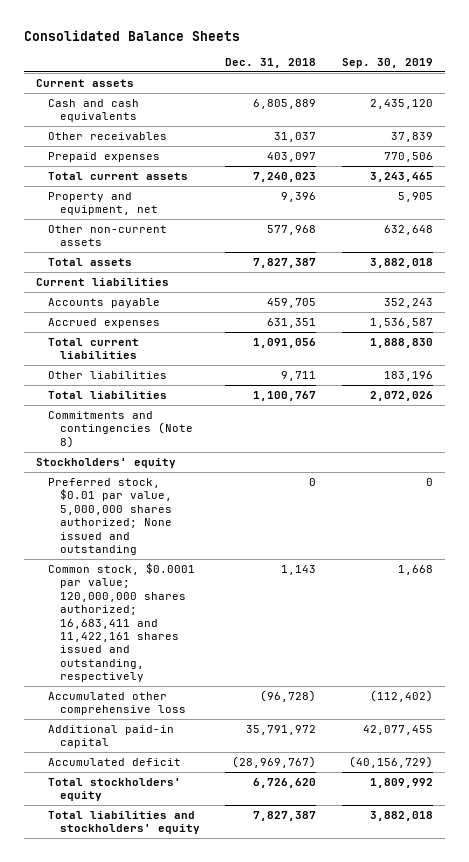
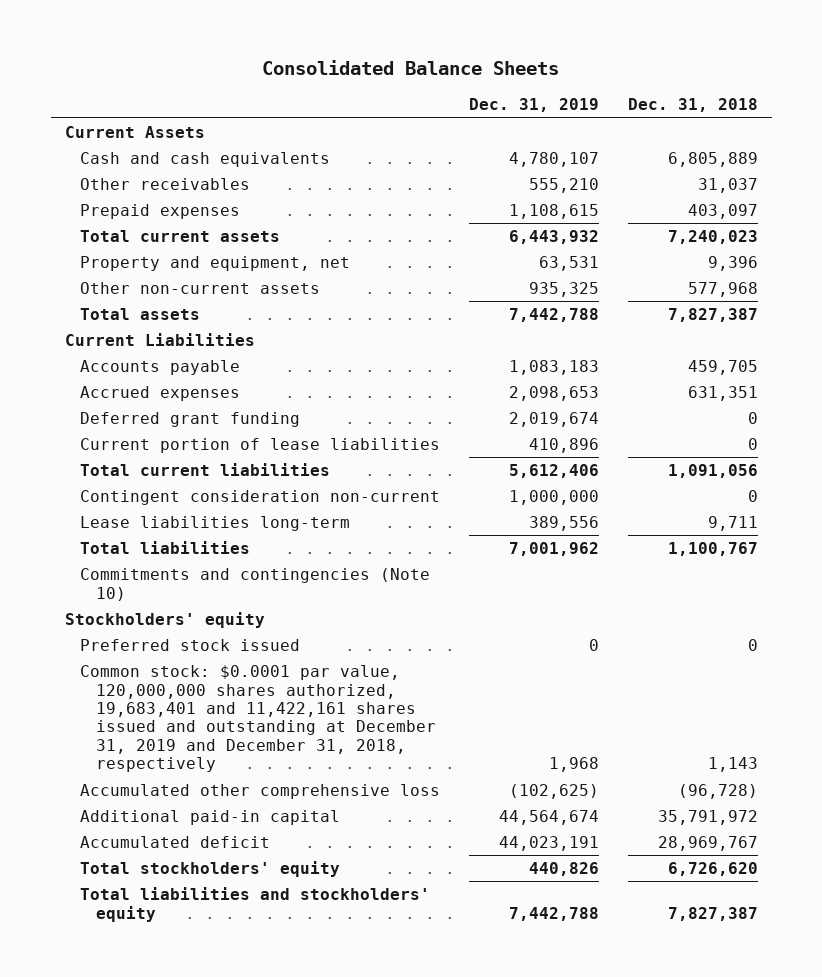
- | Dec. 31, 2018 | Sep. 30, 2019
+ | Dec. 31, 2019 | Dec. 31, 2018
- Current assets
+ Current Assets
- Current liabilities
+ Current Liabilities
+ Deferred grant funding | 2,019,674 | 0
+ Current portion of lease liabilities | 410,896 | 0
- Other liabilities | 9,711 | 183,196
+ Contingent consideration non-current | 1,000,000 | 0
+ Lease liabilities long-term | 389,556 | 9,711
- Commitments and contingencies (Note 8)
+ Commitments and contingencies (Note 10)
- Preferred stock, $0.01 par value, 5,000,000 shares authorized; None issued and outstanding | 0 | 0
- Common stock, $0.0001 par value; 120,000,000 shares authorized; 16,683,411 and 11,422,161 shares issued and outstanding, respectively | 1,143 | 1,668
+ Preferred stock issued | 0 | 0
+ Common stock: $0.0001 par value, 120,000,000 shares authorized, 19,683,401 and 11,422,161 shares issued and outstanding at December 31, 2019 and December 31, 2018, respectively | 1,968 | 1,143
- Accumulated deficit | (28,969,767) | (40,156,729)
+ Accumulated deficit | 44,023,191 | 28,969,767

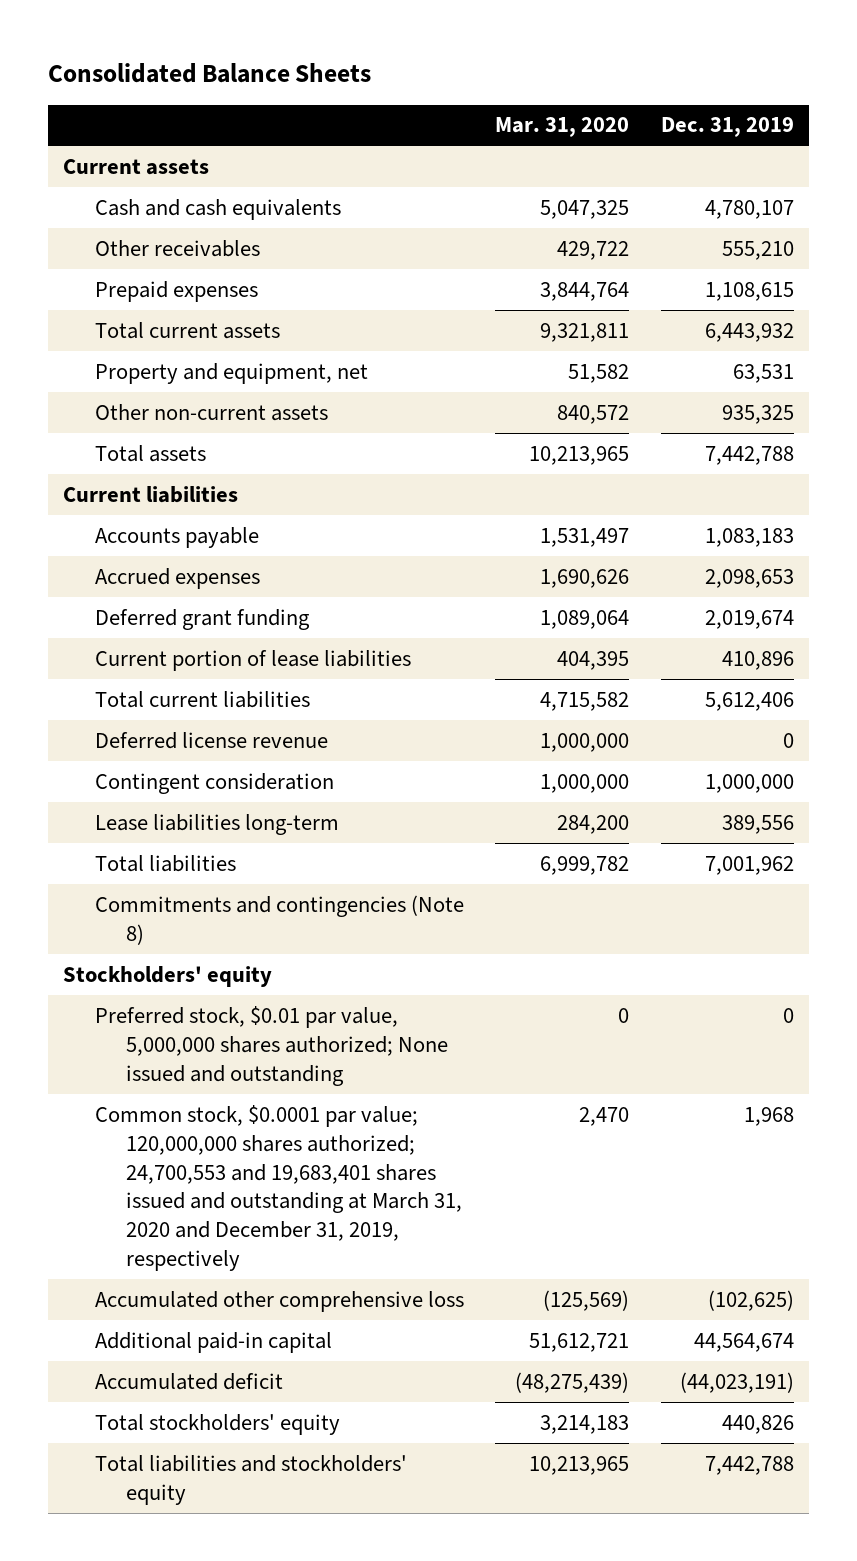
- | Dec. 31, 2019 | Dec. 31, 2018
+ | Mar. 31, 2020 | Dec. 31, 2019
- Current Assets
+ Current assets
- Current Liabilities
+ Current liabilities
- Contingent consideration non-current | 1,000,000 | 0
+ Deferred license revenue | 1,000,000 | 0
+ Contingent consideration | 1,000,000 | 1,000,000
- Commitments and contingencies (Note 10)
+ Commitments and contingencies (Note 8)
- Preferred stock issued | 0 | 0
- Common stock: $0.0001 par value, 120,000,000 shares authorized, 19,683,401 and 11,422,161 shares issued and outstanding at December 31, 2019 and December 31, 2018, respectively | 1,968 | 1,143
+ Preferred stock, $0.01 par value, 5,000,000 shares authorized; None issued and outstanding | 0 | 0
+ Common stock, $0.0001 par value; 120,000,000 shares authorized; 24,700,553 and 19,683,401 shares issued and outstanding at March 31, 2020 and December 31, 2019, respectively | 2,470 | 1,968
- Accumulated deficit | 44,023,191 | 28,969,767
+ Accumulated deficit | (48,275,439) | (44,023,191)

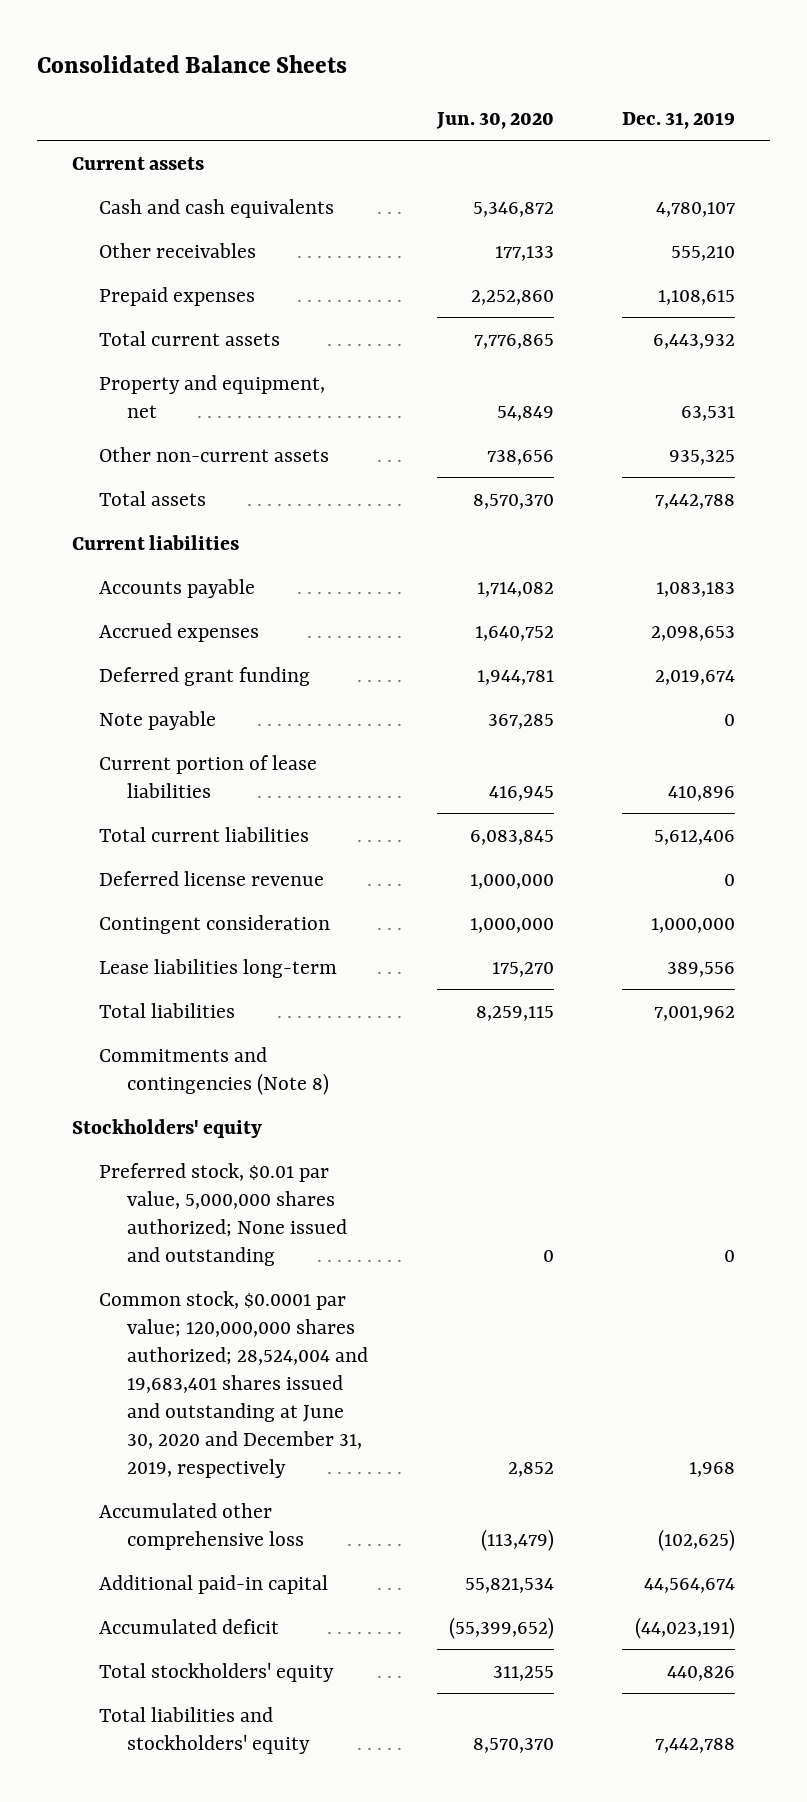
- | Mar. 31, 2020 | Dec. 31, 2019
+ | Jun. 30, 2020 | Dec. 31, 2019
+ Note payable | 367,285 | 0
- Common stock, $0.0001 par value; 120,000,000 shares authorized; 24,700,553 and 19,683,401 shares issued and outstanding at March 31, 2020 and December 31, 2019, respectively | 2,470 | 1,968
+ Common stock, $0.0001 par value; 120,000,000 shares authorized; 28,524,004 and 19,683,401 shares issued and outstanding at June 30, 2020 and December 31, 2019, respectively | 2,852 | 1,968

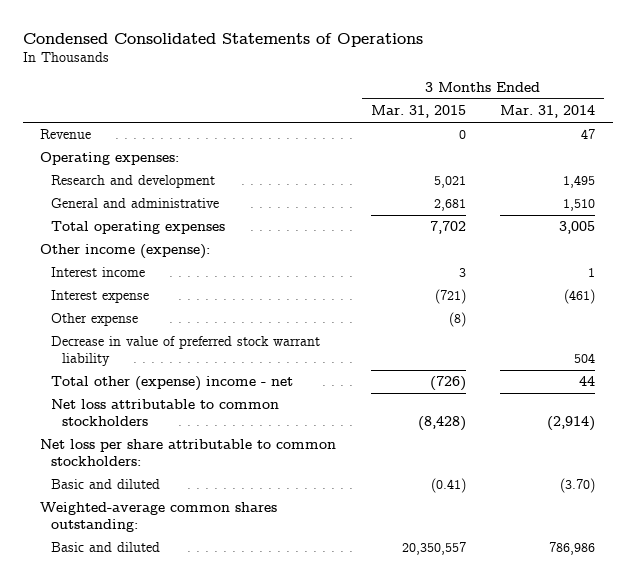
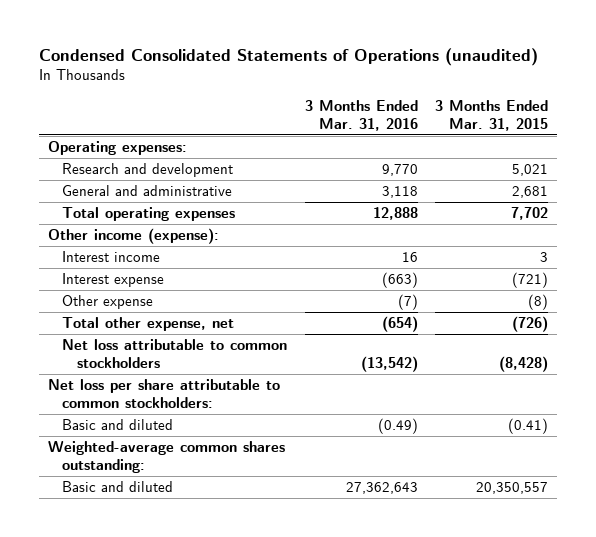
- Condensed Consolidated Statements of Operations
+ Condensed Consolidated Statements of Operations (unaudited)
- | 3 Months Ended Mar. 31, 2015 | 3 Months Ended Mar. 31, 2014
+ | 3 Months Ended Mar. 31, 2016 | 3 Months Ended Mar. 31, 2015
- Revenue | 0 | 47
- Decrease in value of preferred stock warrant liability | | 504
- Total other (expense) income - net | (726) | 44
+ Total other expense, net | (654) | (726)

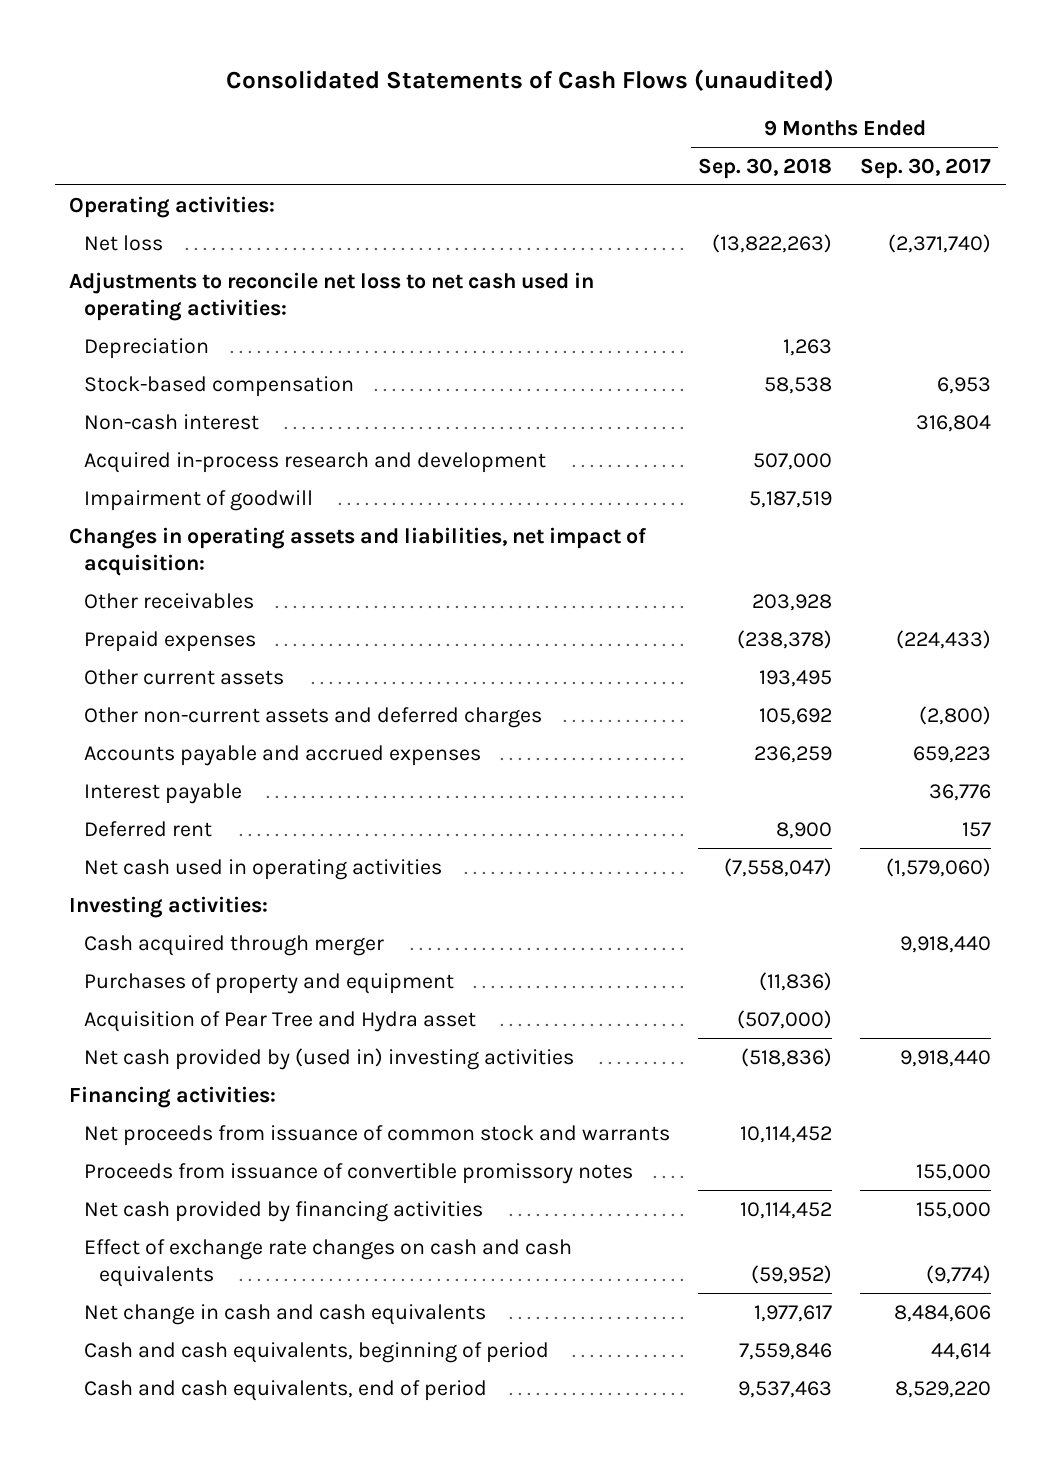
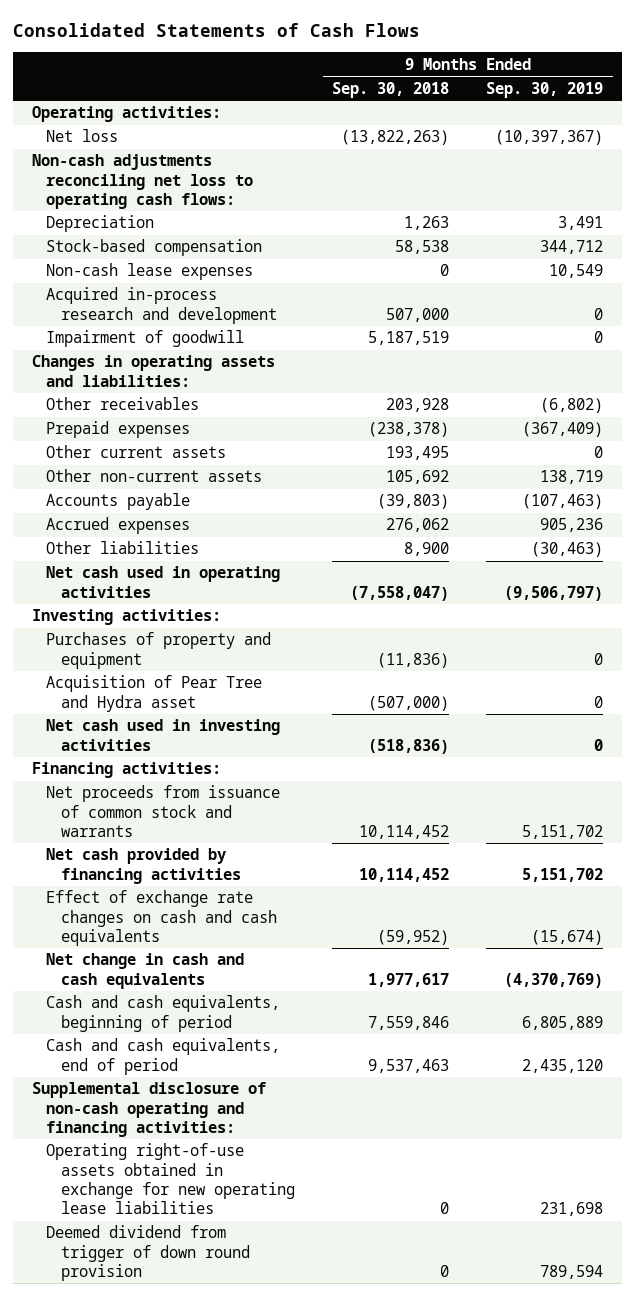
- Consolidated Statements of Cash Flows (unaudited)
+ Consolidated Statements of Cash Flows
- | 9 Months Ended Sep. 30, 2018 | 9 Months Ended Sep. 30, 2017
+ | 9 Months Ended Sep. 30, 2018 | 9 Months Ended Sep. 30, 2019
- Adjustments to reconcile net loss to net cash used in operating activities:
+ Non-cash adjustments reconciling net loss to operating cash flows:
- Non-cash interest | | 316,804
+ Non-cash lease expenses | 0 | 10,549
- Changes in operating assets and liabilities, net impact of acquisition:
+ Changes in operating assets and liabilities:
- Other non-current assets and deferred charges | 105,692 | (2,800)
- Accounts payable and accrued expenses | 236,259 | 659,223
- Interest payable | | 36,776
- Deferred rent | 8,900 | 157
+ Other non-current assets | 105,692 | 138,719
+ Accounts payable | (39,803) | (107,463)
+ Accrued expenses | 276,062 | 905,236
+ Other liabilities | 8,900 | (30,463)
- Cash acquired through merger | | 9,918,440
- Net cash provided by (used in) investing activities | (518,836) | 9,918,440
+ Net cash used in investing activities | (518,836) | 0
- Proceeds from issuance of convertible promissory notes | | 155,000
+ Supplemental disclosure of non-cash operating and financing activities:
+ Operating right-of-use assets obtained in exchange for new operating lease liabilities | 0 | 231,698
+ Deemed dividend from trigger of down round provision | 0 | 789,594

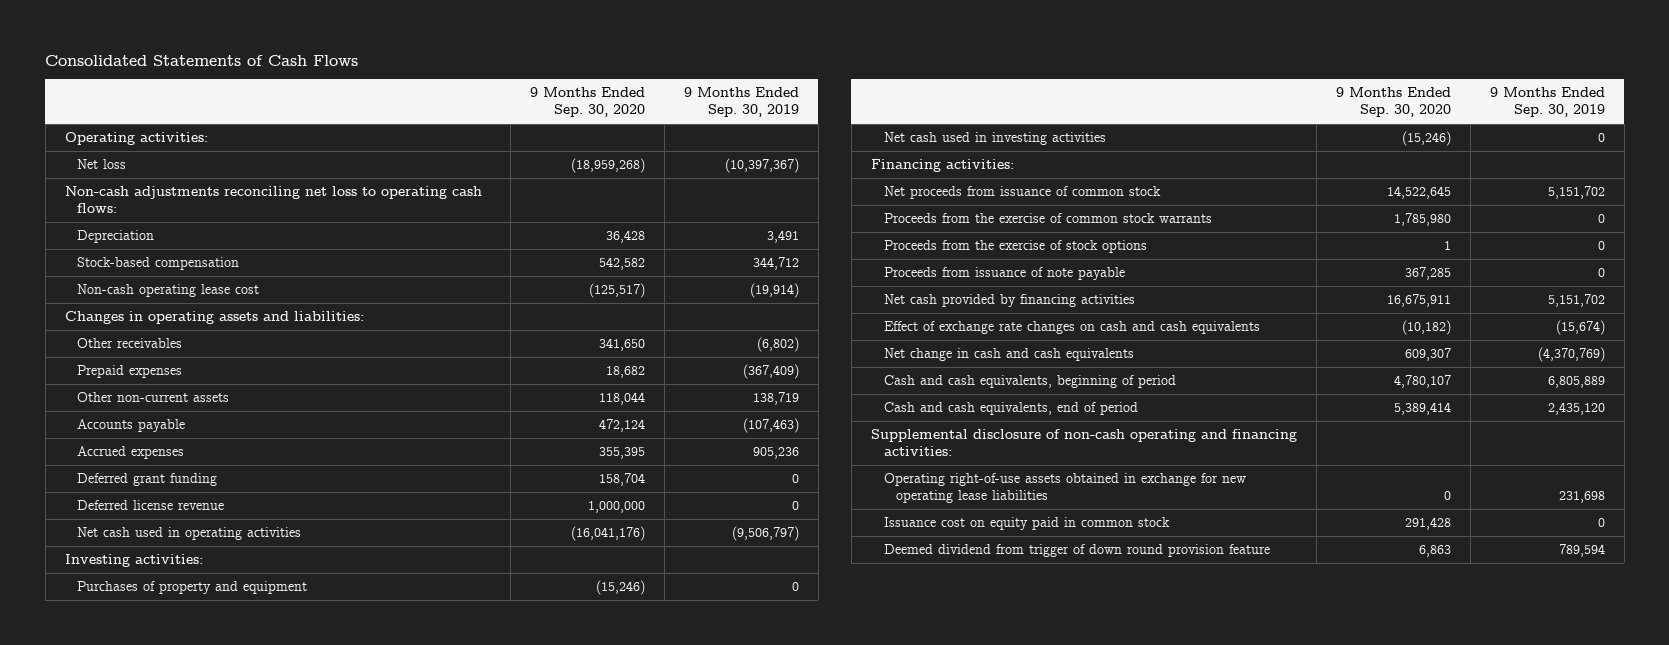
- | 9 Months Ended Sep. 30, 2018 | 9 Months Ended Sep. 30, 2019
+ | 9 Months Ended Sep. 30, 2020 | 9 Months Ended Sep. 30, 2019
- Non-cash lease expenses | 0 | 10,549
- Acquired in-process research and development | 507,000 | 0
- Impairment of goodwill | 5,187,519 | 0
+ Non-cash operating lease cost | (125,517) | (19,914)
- Other current assets | 193,495 | 0
- Other liabilities | 8,900 | (30,463)
+ Deferred grant funding | 158,704 | 0
+ Deferred license revenue | 1,000,000 | 0
- Acquisition of Pear Tree and Hydra asset | (507,000) | 0
- Net proceeds from issuance of common stock and warrants | 10,114,452 | 5,151,702
+ Net proceeds from issuance of common stock | 14,522,645 | 5,151,702
+ Proceeds from the exercise of common stock warrants | 1,785,980 | 0
+ Proceeds from the exercise of stock options | 1 | 0
+ Proceeds from issuance of note payable | 367,285 | 0
- Deemed dividend from trigger of down round provision | 0 | 789,594
+ Issuance cost on equity paid in common stock | 291,428 | 0
+ Deemed dividend from trigger of down round provision feature | 6,863 | 789,594

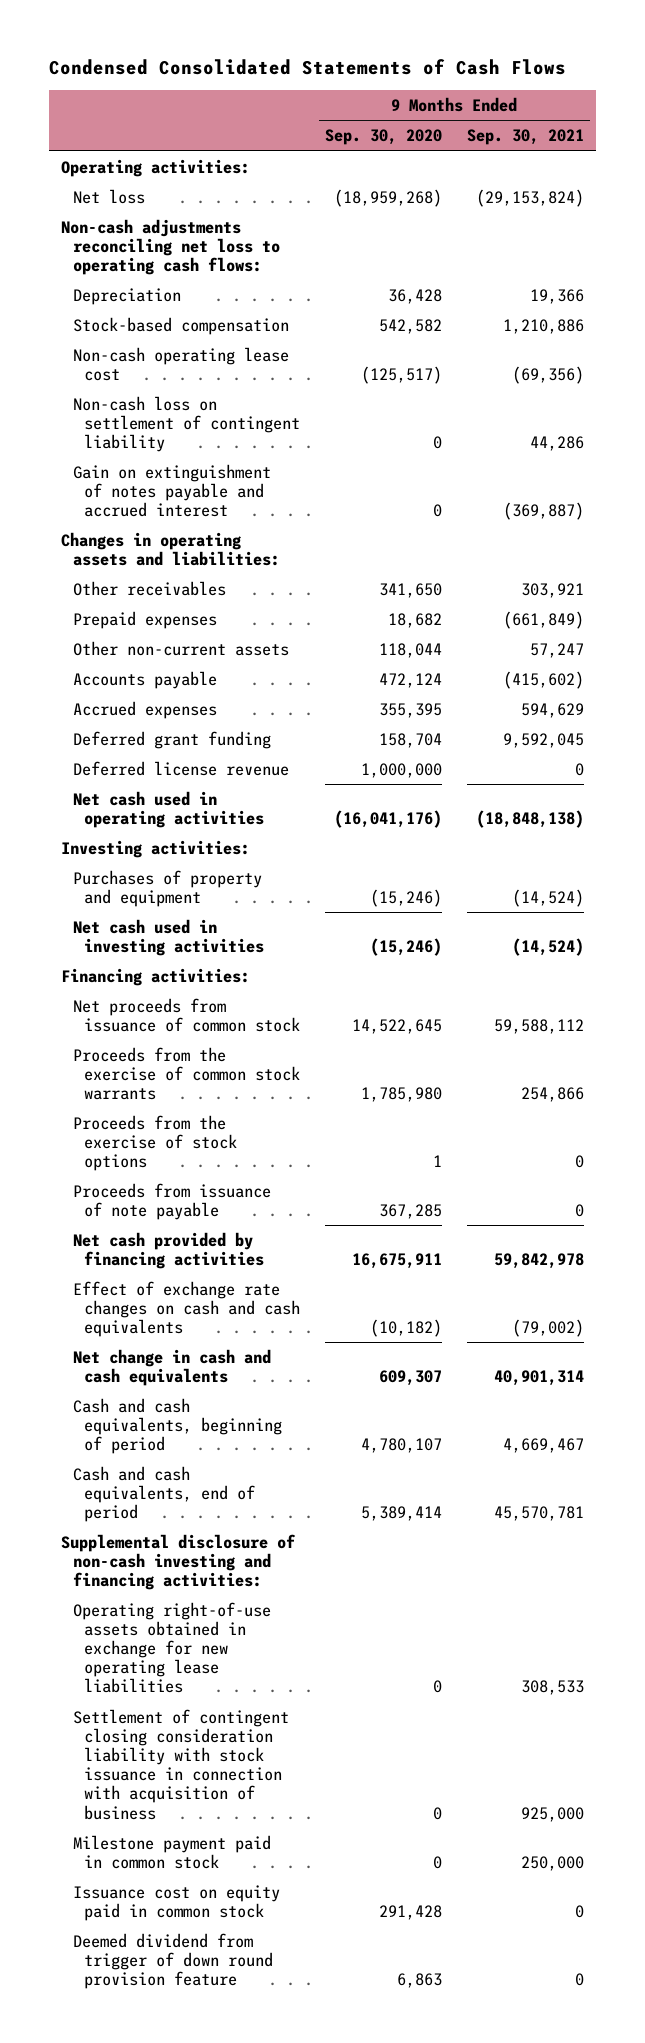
- Consolidated Statements of Cash Flows
+ Condensed Consolidated Statements of Cash Flows
- | 9 Months Ended Sep. 30, 2020 | 9 Months Ended Sep. 30, 2019
+ | 9 Months Ended Sep. 30, 2020 | 9 Months Ended Sep. 30, 2021
+ Non-cash loss on settlement of contingent liability | 0 | 44,286
+ Gain on extinguishment of notes payable and accrued interest | 0 | (369,887)
- Supplemental disclosure of non-cash operating and financing activities:
+ Supplemental disclosure of non-cash investing and financing activities:
+ Settlement of contingent closing consideration liability with stock issuance in connection with acquisition of business | 0 | 925,000
+ Milestone payment paid in common stock | 0 | 250,000

